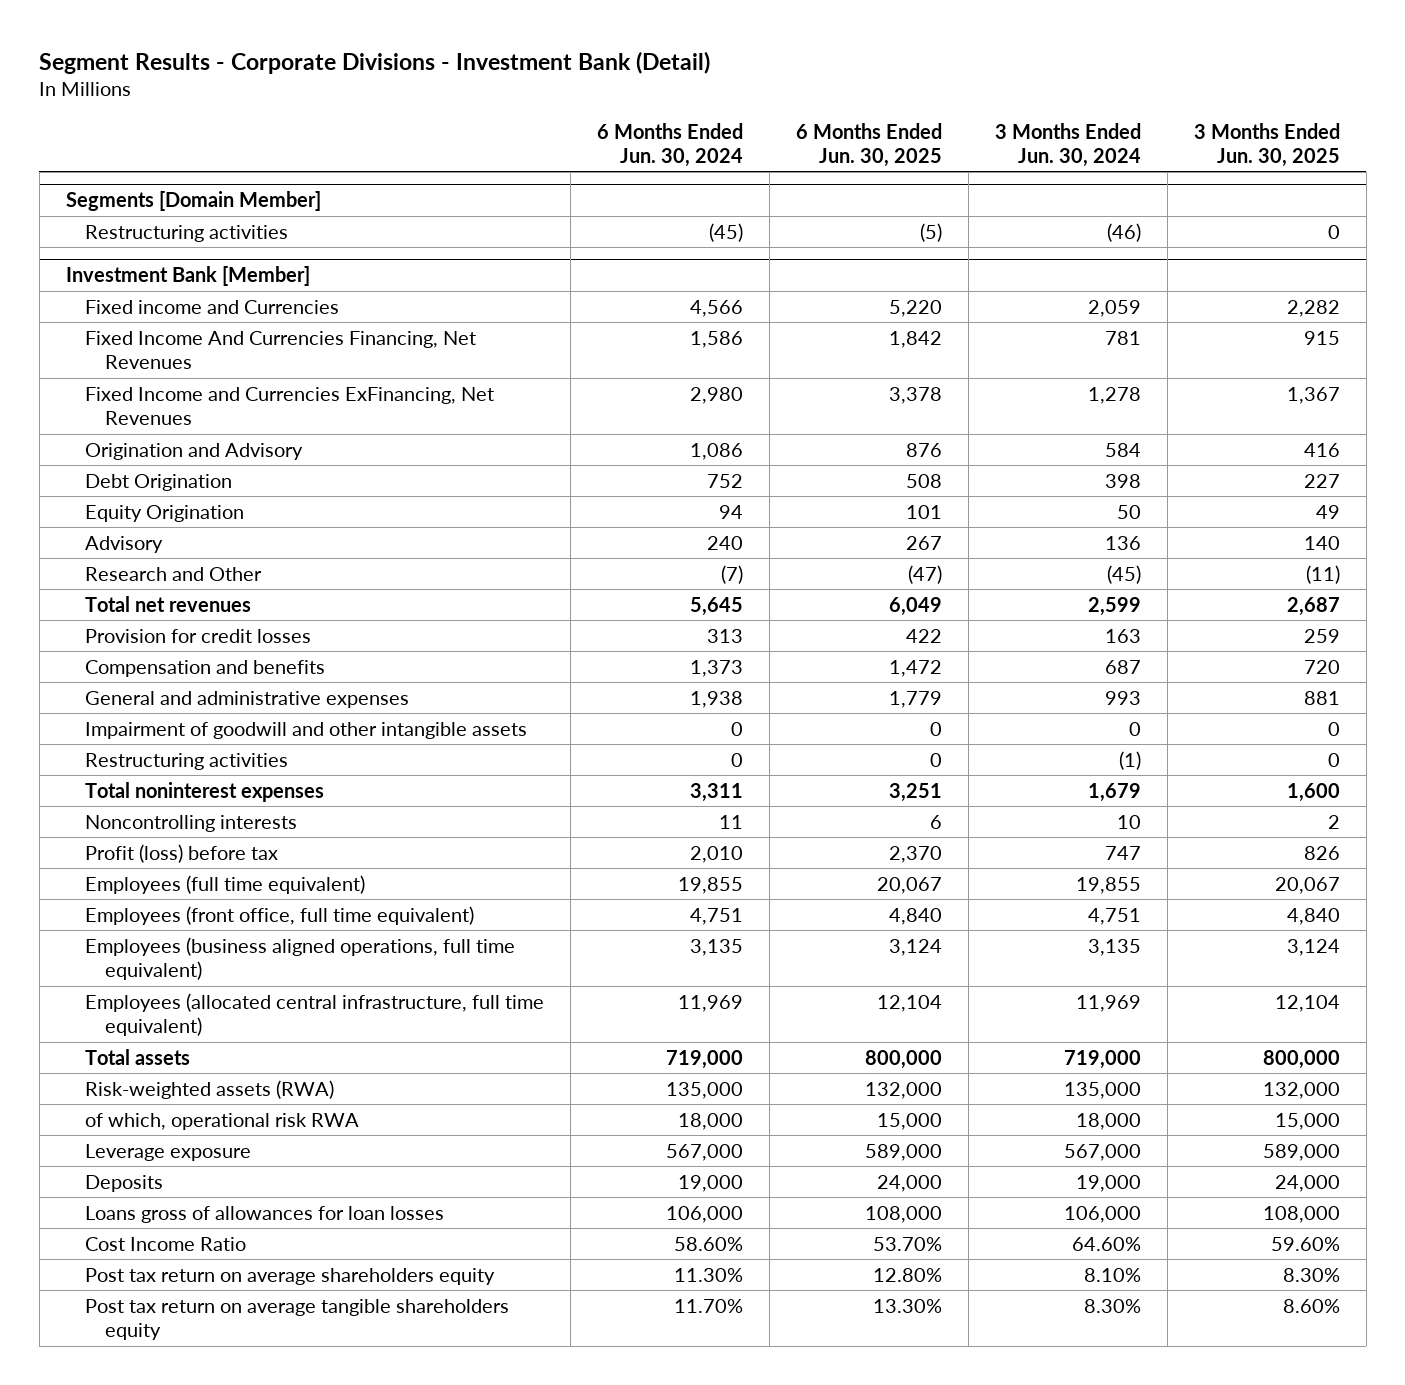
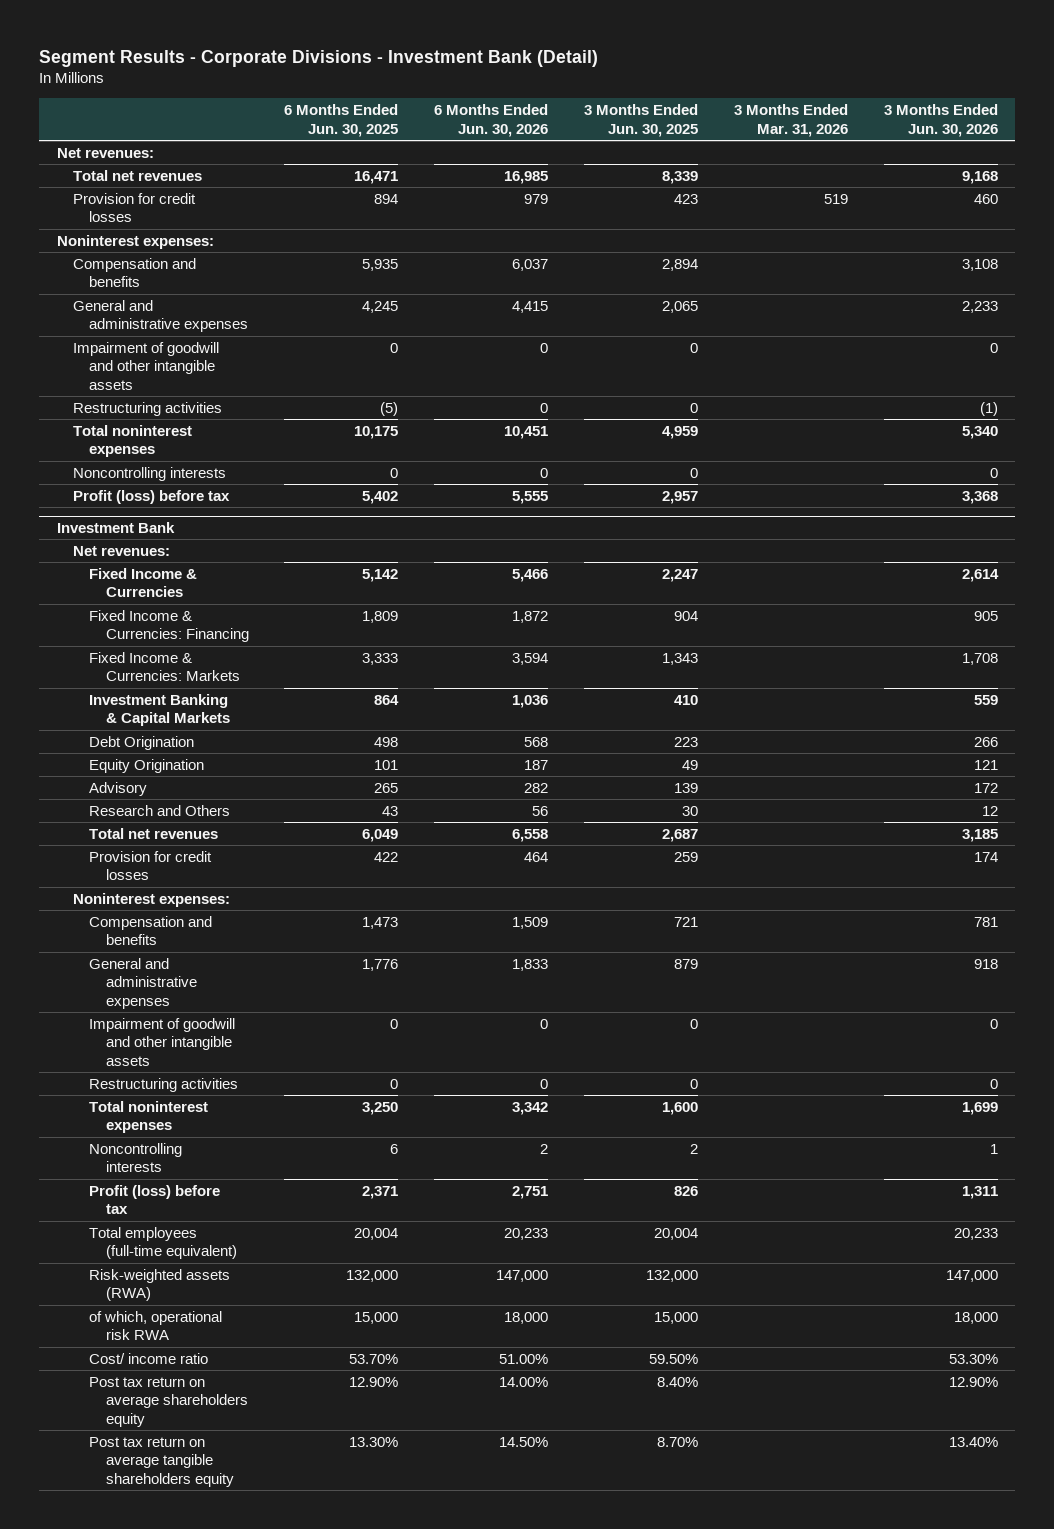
- | 6 Months Ended Jun. 30, 2024 | 6 Months Ended Jun. 30, 2025 | 3 Months Ended Jun. 30, 2024 | 3 Months Ended Jun. 30, 2025
+ | 6 Months Ended Jun. 30, 2025 | 6 Months Ended Jun. 30, 2026 | 3 Months Ended Jun. 30, 2025 | 3 Months Ended Mar. 31, 2026 | 3 Months Ended Jun. 30, 2026
- Segments [Domain Member]
+ Net revenues:
+ Total net revenues | 16,471 | 16,985 | 8,339 | | 9,168
+ Provision for credit losses | 894 | 979 | 423 | 519 | 460
+ Noninterest expenses:
+ Compensation and benefits | 5,935 | 6,037 | 2,894 | | 3,108
+ General and administrative expenses | 4,245 | 4,415 | 2,065 | | 2,233
+ Impairment of goodwill and other intangible assets | 0 | 0 | 0 | | 0
- Investment Bank [Member]
- Fixed income and Currencies | 4,566 | 5,220 | 2,059 | 2,282
- Fixed Income And Currencies Financing, Net Revenues | 1,586 | 1,842 | 781 | 915
- Fixed Income and Currencies ExFinancing, Net Revenues | 2,980 | 3,378 | 1,278 | 1,367
- Origination and Advisory | 1,086 | 876 | 584 | 416
- Debt Origination | 752 | 508 | 398 | 227
+ Total noninterest expenses | 10,175 | 10,451 | 4,959 | | 5,340
+ Noncontrolling interests | 0 | 0 | 0 | | 0
+ Profit (loss) before tax | 5,402 | 5,555 | 2,957 | | 3,368
+ Investment Bank
+ Net revenues:
+ Fixed Income & Currencies | 5,142 | 5,466 | 2,247 | | 2,614
+ Fixed Income & Currencies: Financing | 1,809 | 1,872 | 904 | | 905
+ Fixed Income & Currencies: Markets | 3,333 | 3,594 | 1,343 | | 1,708
+ Investment Banking & Capital Markets | 864 | 1,036 | 410 | | 559
+ Debt Origination | 498 | 568 | 223 | | 266
- Advisory | 240 | 267 | 136 | 140
- Research and Other | (7) | (47) | (45) | (11)
+ Advisory | 265 | 282 | 139 | | 172
+ Research and Others | 43 | 56 | 30 | | 12
- Compensation and benefits | 1,373 | 1,472 | 687 | 720
- General and administrative expenses | 1,938 | 1,779 | 993 | 881
+ Noninterest expenses:
+ Compensation and benefits | 1,473 | 1,509 | 721 | | 781
+ General and administrative expenses | 1,776 | 1,833 | 879 | | 918
- Total noninterest expenses | 3,311 | 3,251 | 1,679 | 1,600
+ Total noninterest expenses | 3,250 | 3,342 | 1,600 | | 1,699
- Profit (loss) before tax | 2,010 | 2,370 | 747 | 826
- Employees (full time equivalent) | 19,855 | 20,067 | 19,855 | 20,067
- Employees (front office, full time equivalent) | 4,751 | 4,840 | 4,751 | 4,840
- Employees (business aligned operations, full time equivalent) | 3,135 | 3,124 | 3,135 | 3,124
- Employees (allocated central infrastructure, full time equivalent) | 11,969 | 12,104 | 11,969 | 12,104
- Total assets | 719,000 | 800,000 | 719,000 | 800,000
+ Profit (loss) before tax | 2,371 | 2,751 | 826 | | 1,311
+ Total employees (full-time equivalent) | 20,004 | 20,233 | 20,004 | | 20,233
- Leverage exposure | 567,000 | 589,000 | 567,000 | 589,000
- Deposits | 19,000 | 24,000 | 19,000 | 24,000
- Loans gross of allowances for loan losses | 106,000 | 108,000 | 106,000 | 108,000
- Cost Income Ratio | 58.60% | 53.70% | 64.60% | 59.60%
- Post tax return on average shareholders equity | 11.30% | 12.80% | 8.10% | 8.30%
- Post tax return on average tangible shareholders equity | 11.70% | 13.30% | 8.30% | 8.60%
+ Cost/ income ratio | 53.70% | 51.00% | 59.50% | | 53.30%
+ Post tax return on average shareholders equity | 12.90% | 14.00% | 8.40% | | 12.90%
+ Post tax return on average tangible shareholders equity | 13.30% | 14.50% | 8.70% | | 13.40%

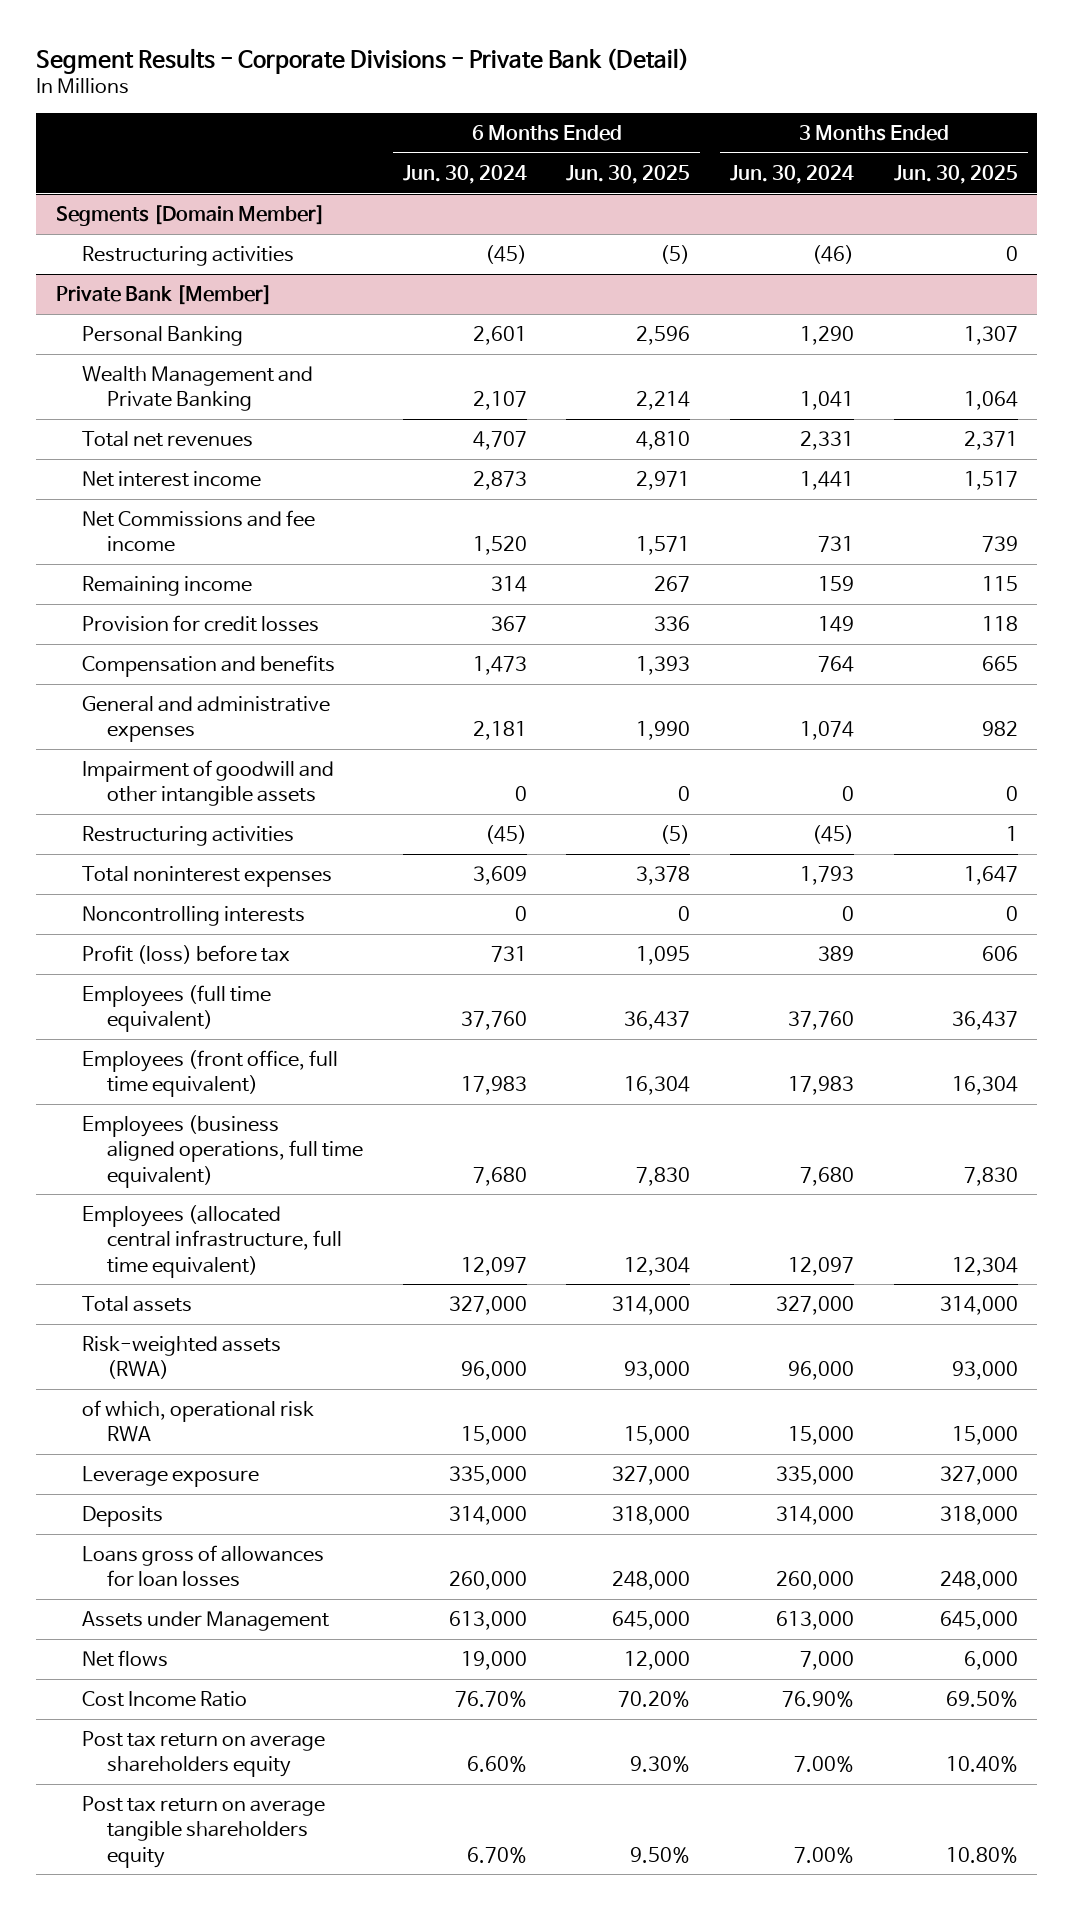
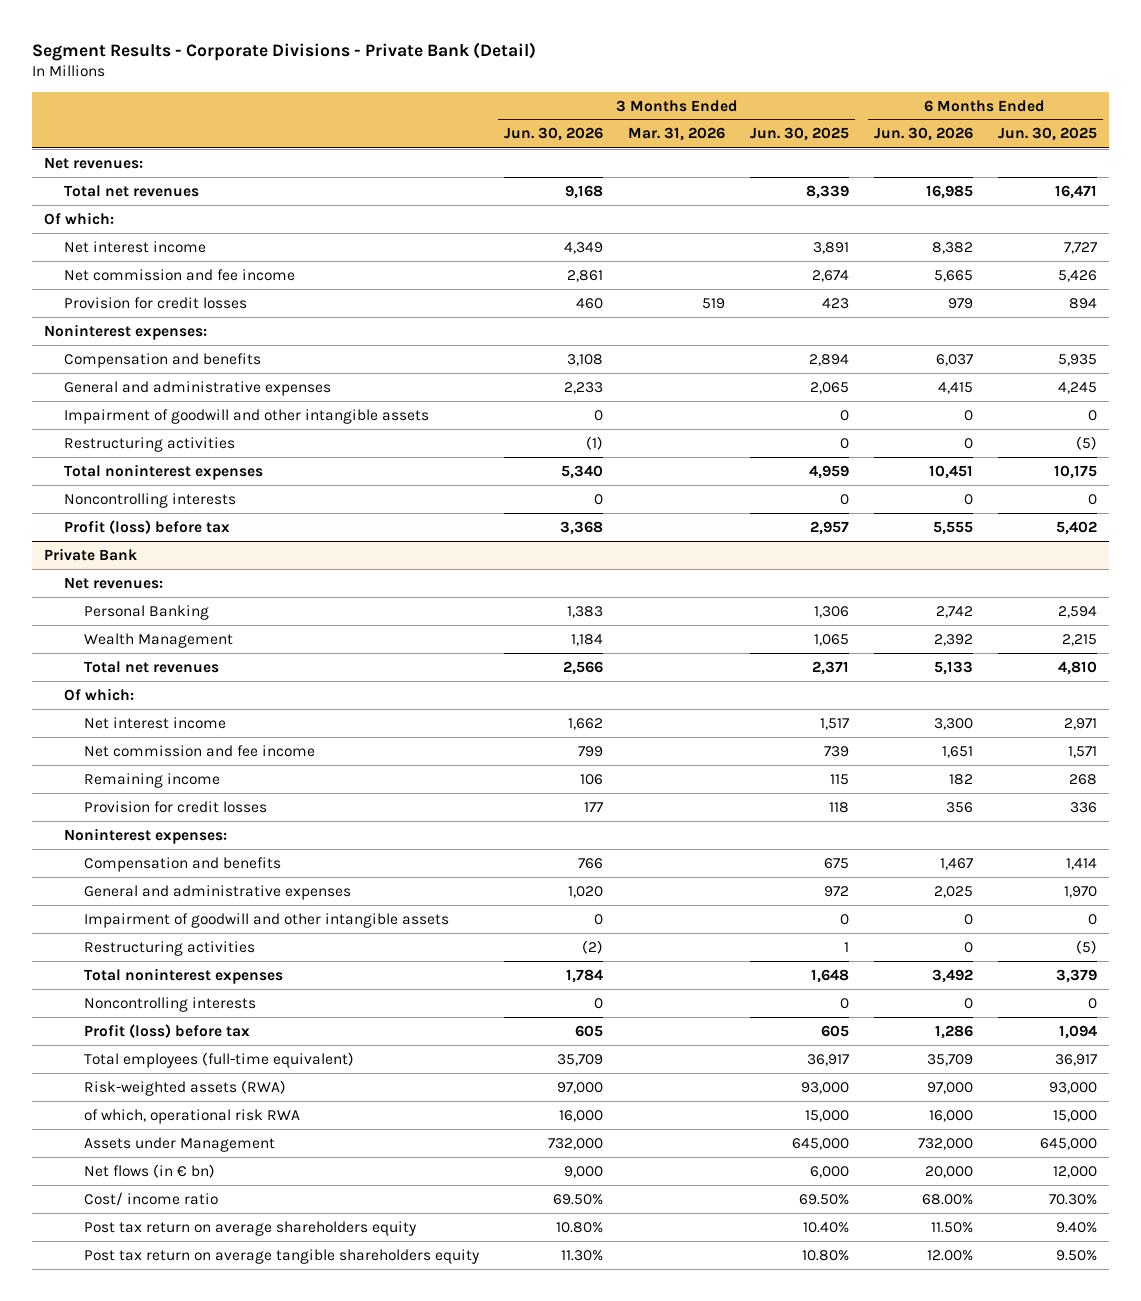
- | 6 Months Ended Jun. 30, 2024 | 6 Months Ended Jun. 30, 2025 | 3 Months Ended Jun. 30, 2024 | 3 Months Ended Jun. 30, 2025
+ | 3 Months Ended Jun. 30, 2026 | 3 Months Ended Mar. 31, 2026 | 3 Months Ended Jun. 30, 2025 | 6 Months Ended Jun. 30, 2026 | 6 Months Ended Jun. 30, 2025
- Segments [Domain Member]
+ Net revenues:
+ Total net revenues | 9,168 | | 8,339 | 16,985 | 16,471
+ Of which:
+ Net interest income | 4,349 | | 3,891 | 8,382 | 7,727
+ Net commission and fee income | 2,861 | | 2,674 | 5,665 | 5,426
+ Provision for credit losses | 460 | 519 | 423 | 979 | 894
+ Noninterest expenses:
+ Compensation and benefits | 3,108 | | 2,894 | 6,037 | 5,935
+ General and administrative expenses | 2,233 | | 2,065 | 4,415 | 4,245
+ Impairment of goodwill and other intangible assets | 0 | | 0 | 0 | 0
- Private Bank [Member]
- Personal Banking | 2,601 | 2,596 | 1,290 | 1,307
- Wealth Management and Private Banking | 2,107 | 2,214 | 1,041 | 1,064
+ Total noninterest expenses | 5,340 | | 4,959 | 10,451 | 10,175
+ Noncontrolling interests | 0 | | 0 | 0 | 0
+ Profit (loss) before tax | 3,368 | | 2,957 | 5,555 | 5,402
+ Private Bank
+ Net revenues:
+ Personal Banking | 1,383 | | 1,306 | 2,742 | 2,594
+ Wealth Management | 1,184 | | 1,065 | 2,392 | 2,215
+ Of which:
- Net Commissions and fee income | 1,520 | 1,571 | 731 | 739
- Remaining income | 314 | 267 | 159 | 115
+ Net commission and fee income | 799 | | 739 | 1,651 | 1,571
+ Remaining income | 106 | | 115 | 182 | 268
- Compensation and benefits | 1,473 | 1,393 | 764 | 665
- General and administrative expenses | 2,181 | 1,990 | 1,074 | 982
+ Noninterest expenses:
+ Compensation and benefits | 766 | | 675 | 1,467 | 1,414
+ General and administrative expenses | 1,020 | | 972 | 2,025 | 1,970
- Total noninterest expenses | 3,609 | 3,378 | 1,793 | 1,647
+ Total noninterest expenses | 1,784 | | 1,648 | 3,492 | 3,379
- Profit (loss) before tax | 731 | 1,095 | 389 | 606
- Employees (full time equivalent) | 37,760 | 36,437 | 37,760 | 36,437
- Employees (front office, full time equivalent) | 17,983 | 16,304 | 17,983 | 16,304
- Employees (business aligned operations, full time equivalent) | 7,680 | 7,830 | 7,680 | 7,830
- Employees (allocated central infrastructure, full time equivalent) | 12,097 | 12,304 | 12,097 | 12,304
- Total assets | 327,000 | 314,000 | 327,000 | 314,000
+ Profit (loss) before tax | 605 | | 605 | 1,286 | 1,094
+ Total employees (full-time equivalent) | 35,709 | | 36,917 | 35,709 | 36,917
- Leverage exposure | 335,000 | 327,000 | 335,000 | 327,000
- Deposits | 314,000 | 318,000 | 314,000 | 318,000
- Loans gross of allowances for loan losses | 260,000 | 248,000 | 260,000 | 248,000
- Net flows | 19,000 | 12,000 | 7,000 | 6,000
- Cost Income Ratio | 76.70% | 70.20% | 76.90% | 69.50%
- Post tax return on average shareholders equity | 6.60% | 9.30% | 7.00% | 10.40%
+ Net flows (in € bn) | 9,000 | | 6,000 | 20,000 | 12,000
+ Cost/ income ratio | 69.50% | | 69.50% | 68.00% | 70.30%
+ Post tax return on average shareholders equity | 10.80% | | 10.40% | 11.50% | 9.40%

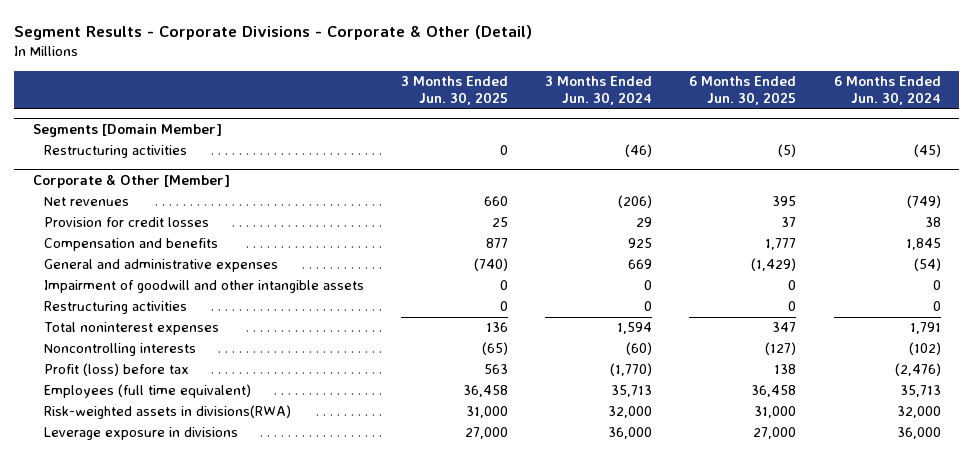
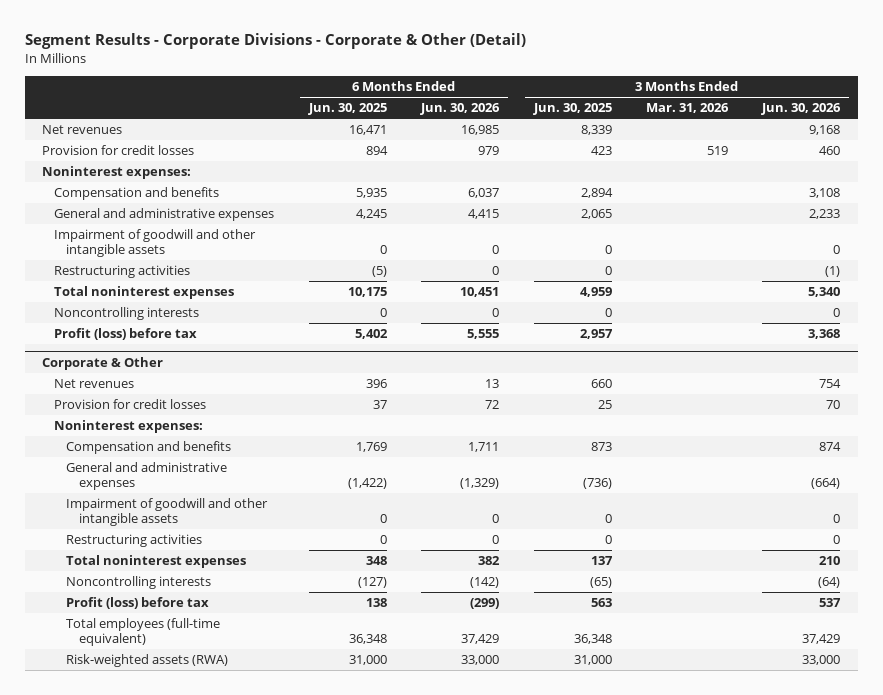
- | 3 Months Ended Jun. 30, 2025 | 3 Months Ended Jun. 30, 2024 | 6 Months Ended Jun. 30, 2025 | 6 Months Ended Jun. 30, 2024
+ | 6 Months Ended Jun. 30, 2025 | 6 Months Ended Jun. 30, 2026 | 3 Months Ended Jun. 30, 2025 | 3 Months Ended Mar. 31, 2026 | 3 Months Ended Jun. 30, 2026
- Segments [Domain Member]
+ Net revenues | 16,471 | 16,985 | 8,339 | | 9,168
+ Provision for credit losses | 894 | 979 | 423 | 519 | 460
+ Noninterest expenses:
+ Compensation and benefits | 5,935 | 6,037 | 2,894 | | 3,108
+ General and administrative expenses | 4,245 | 4,415 | 2,065 | | 2,233
+ Impairment of goodwill and other intangible assets | 0 | 0 | 0 | | 0
- Corporate & Other [Member]
- Net revenues | 660 | (206) | 395 | (749)
+ Total noninterest expenses | 10,175 | 10,451 | 4,959 | | 5,340
+ Noncontrolling interests | 0 | 0 | 0 | | 0
+ Profit (loss) before tax | 5,402 | 5,555 | 2,957 | | 3,368
+ Corporate & Other
+ Net revenues | 396 | 13 | 660 | | 754
- Compensation and benefits | 877 | 925 | 1,777 | 1,845
- General and administrative expenses | (740) | 669 | (1,429) | (54)
+ Noninterest expenses:
+ Compensation and benefits | 1,769 | 1,711 | 873 | | 874
+ General and administrative expenses | (1,422) | (1,329) | (736) | | (664)
- Total noninterest expenses | 136 | 1,594 | 347 | 1,791
+ Total noninterest expenses | 348 | 382 | 137 | | 210
- Employees (full time equivalent) | 36,458 | 35,713 | 36,458 | 35,713
- Risk-weighted assets in divisions(RWA) | 31,000 | 32,000 | 31,000 | 32,000
- Leverage exposure in divisions | 27,000 | 36,000 | 27,000 | 36,000
+ Total employees (full-time equivalent) | 36,348 | 37,429 | 36,348 | | 37,429
+ Risk-weighted assets (RWA) | 31,000 | 33,000 | 31,000 | | 33,000

